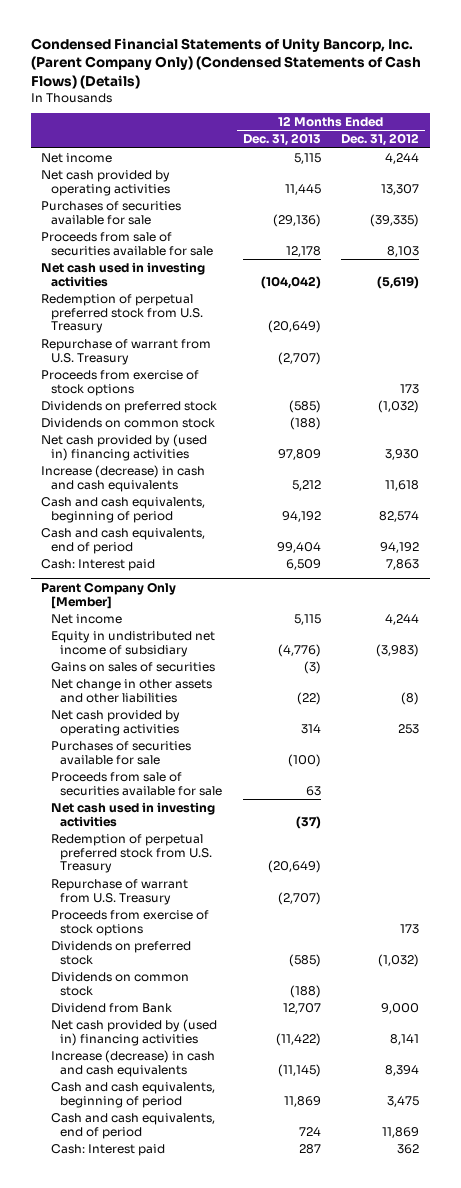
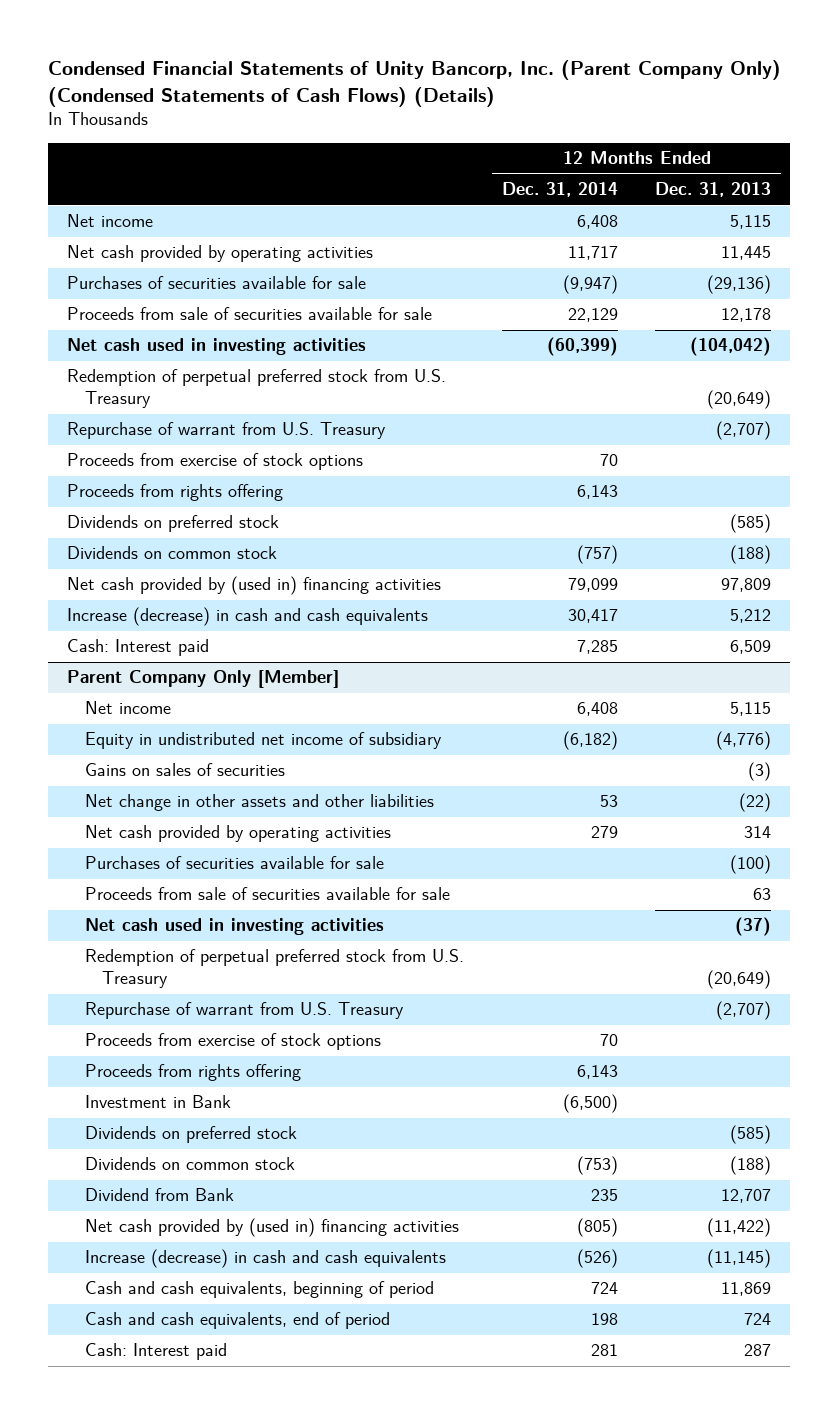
- | 12 Months Ended Dec. 31, 2013 | 12 Months Ended Dec. 31, 2012
+ | 12 Months Ended Dec. 31, 2014 | 12 Months Ended Dec. 31, 2013
+ Proceeds from rights offering | 6,143 |
- Cash and cash equivalents, beginning of period | 94,192 | 82,574
- Cash and cash equivalents, end of period | 99,404 | 94,192
@ Parent Company Only [Member]
+ Proceeds from rights offering | 6,143 |
+ Investment in Bank | (6,500) |

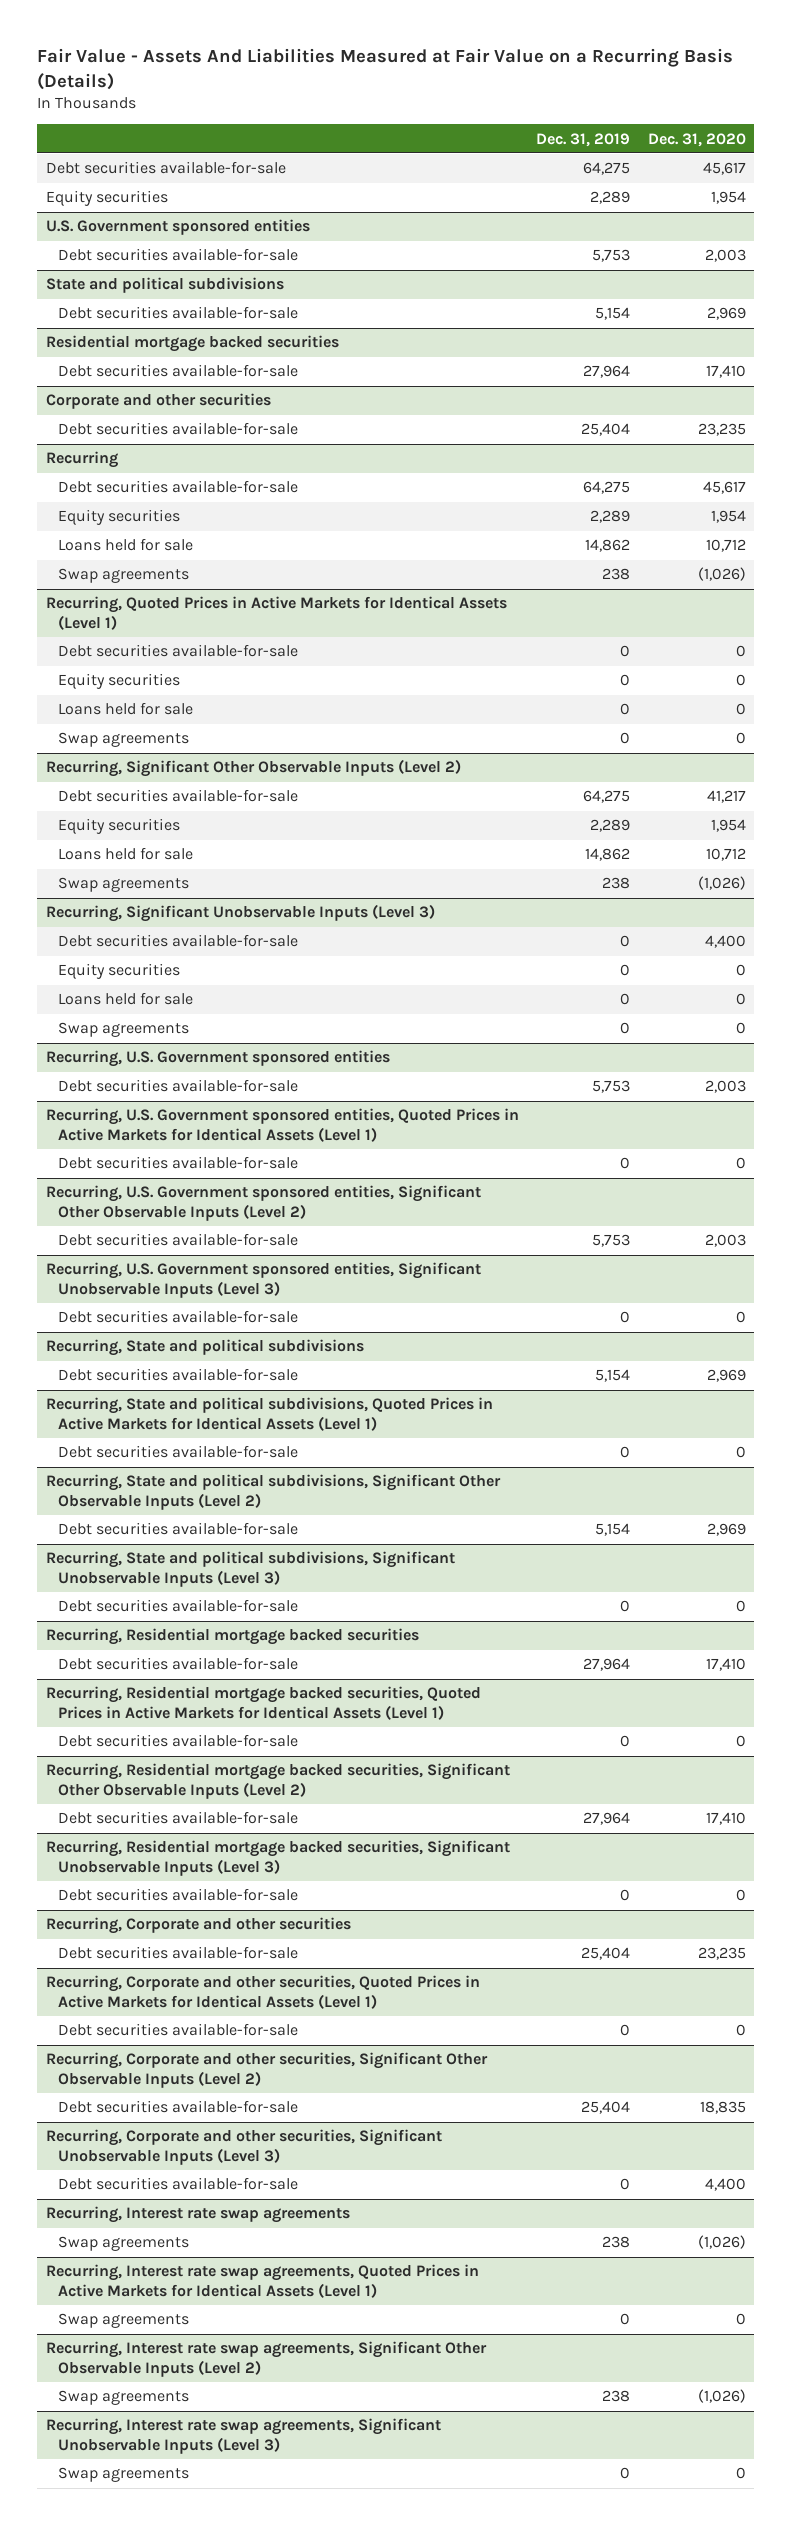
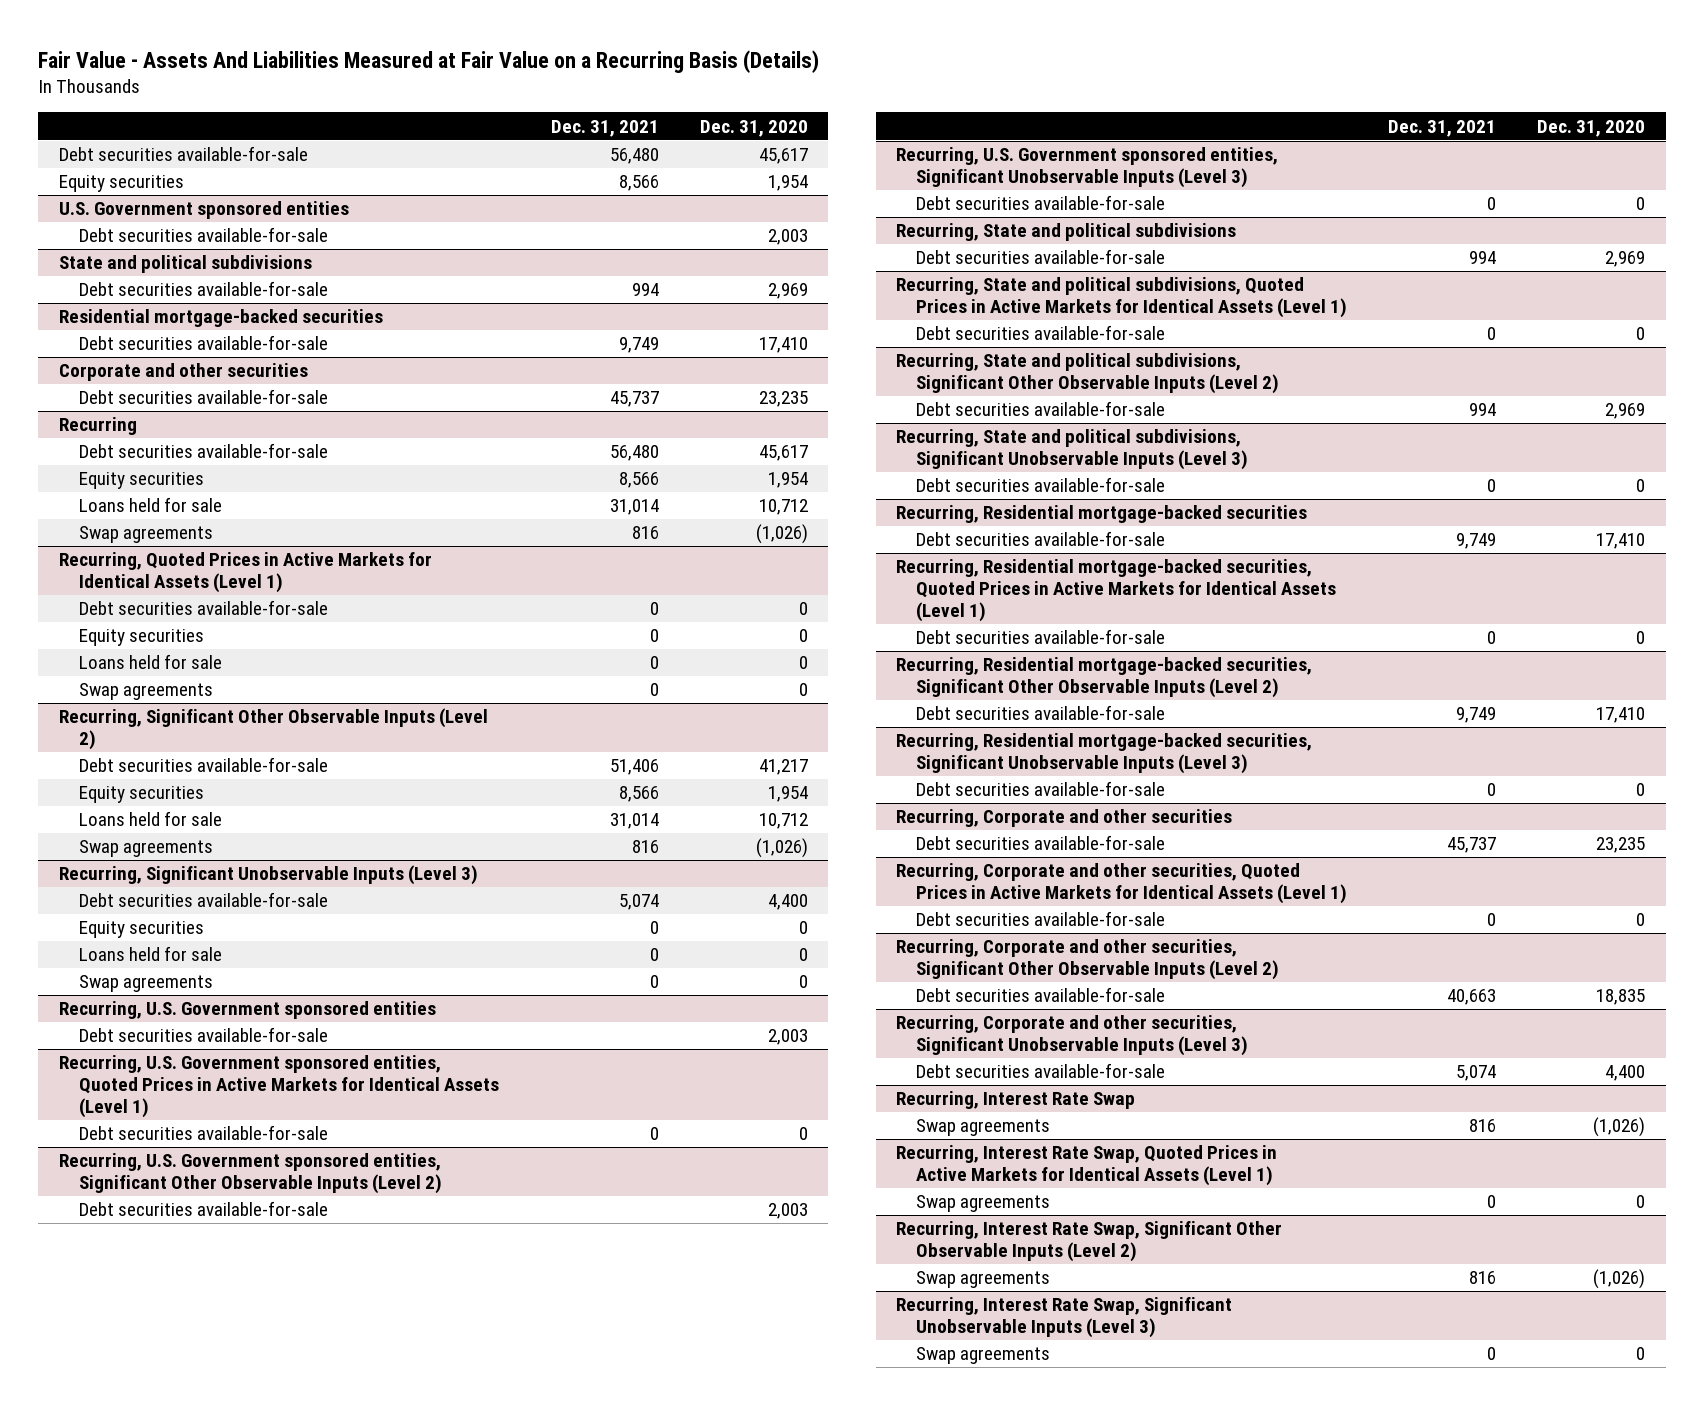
- | Dec. 31, 2019 | Dec. 31, 2020
+ | Dec. 31, 2021 | Dec. 31, 2020
- Residential mortgage backed securities
+ Residential mortgage-backed securities
- Recurring, Residential mortgage backed securities
+ Recurring, Residential mortgage-backed securities
- Recurring, Residential mortgage backed securities, Quoted Prices in Active Markets for Identical Assets (Level 1)
+ Recurring, Residential mortgage-backed securities, Quoted Prices in Active Markets for Identical Assets (Level 1)
- Recurring, Residential mortgage backed securities, Significant Other Observable Inputs (Level 2)
+ Recurring, Residential mortgage-backed securities, Significant Other Observable Inputs (Level 2)
- Recurring, Residential mortgage backed securities, Significant Unobservable Inputs (Level 3)
+ Recurring, Residential mortgage-backed securities, Significant Unobservable Inputs (Level 3)
- Recurring, Interest rate swap agreements
+ Recurring, Interest Rate Swap
- Recurring, Interest rate swap agreements, Quoted Prices in Active Markets for Identical Assets (Level 1)
+ Recurring, Interest Rate Swap, Quoted Prices in Active Markets for Identical Assets (Level 1)
- Recurring, Interest rate swap agreements, Significant Other Observable Inputs (Level 2)
+ Recurring, Interest Rate Swap, Significant Other Observable Inputs (Level 2)
- Recurring, Interest rate swap agreements, Significant Unobservable Inputs (Level 3)
+ Recurring, Interest Rate Swap, Significant Unobservable Inputs (Level 3)

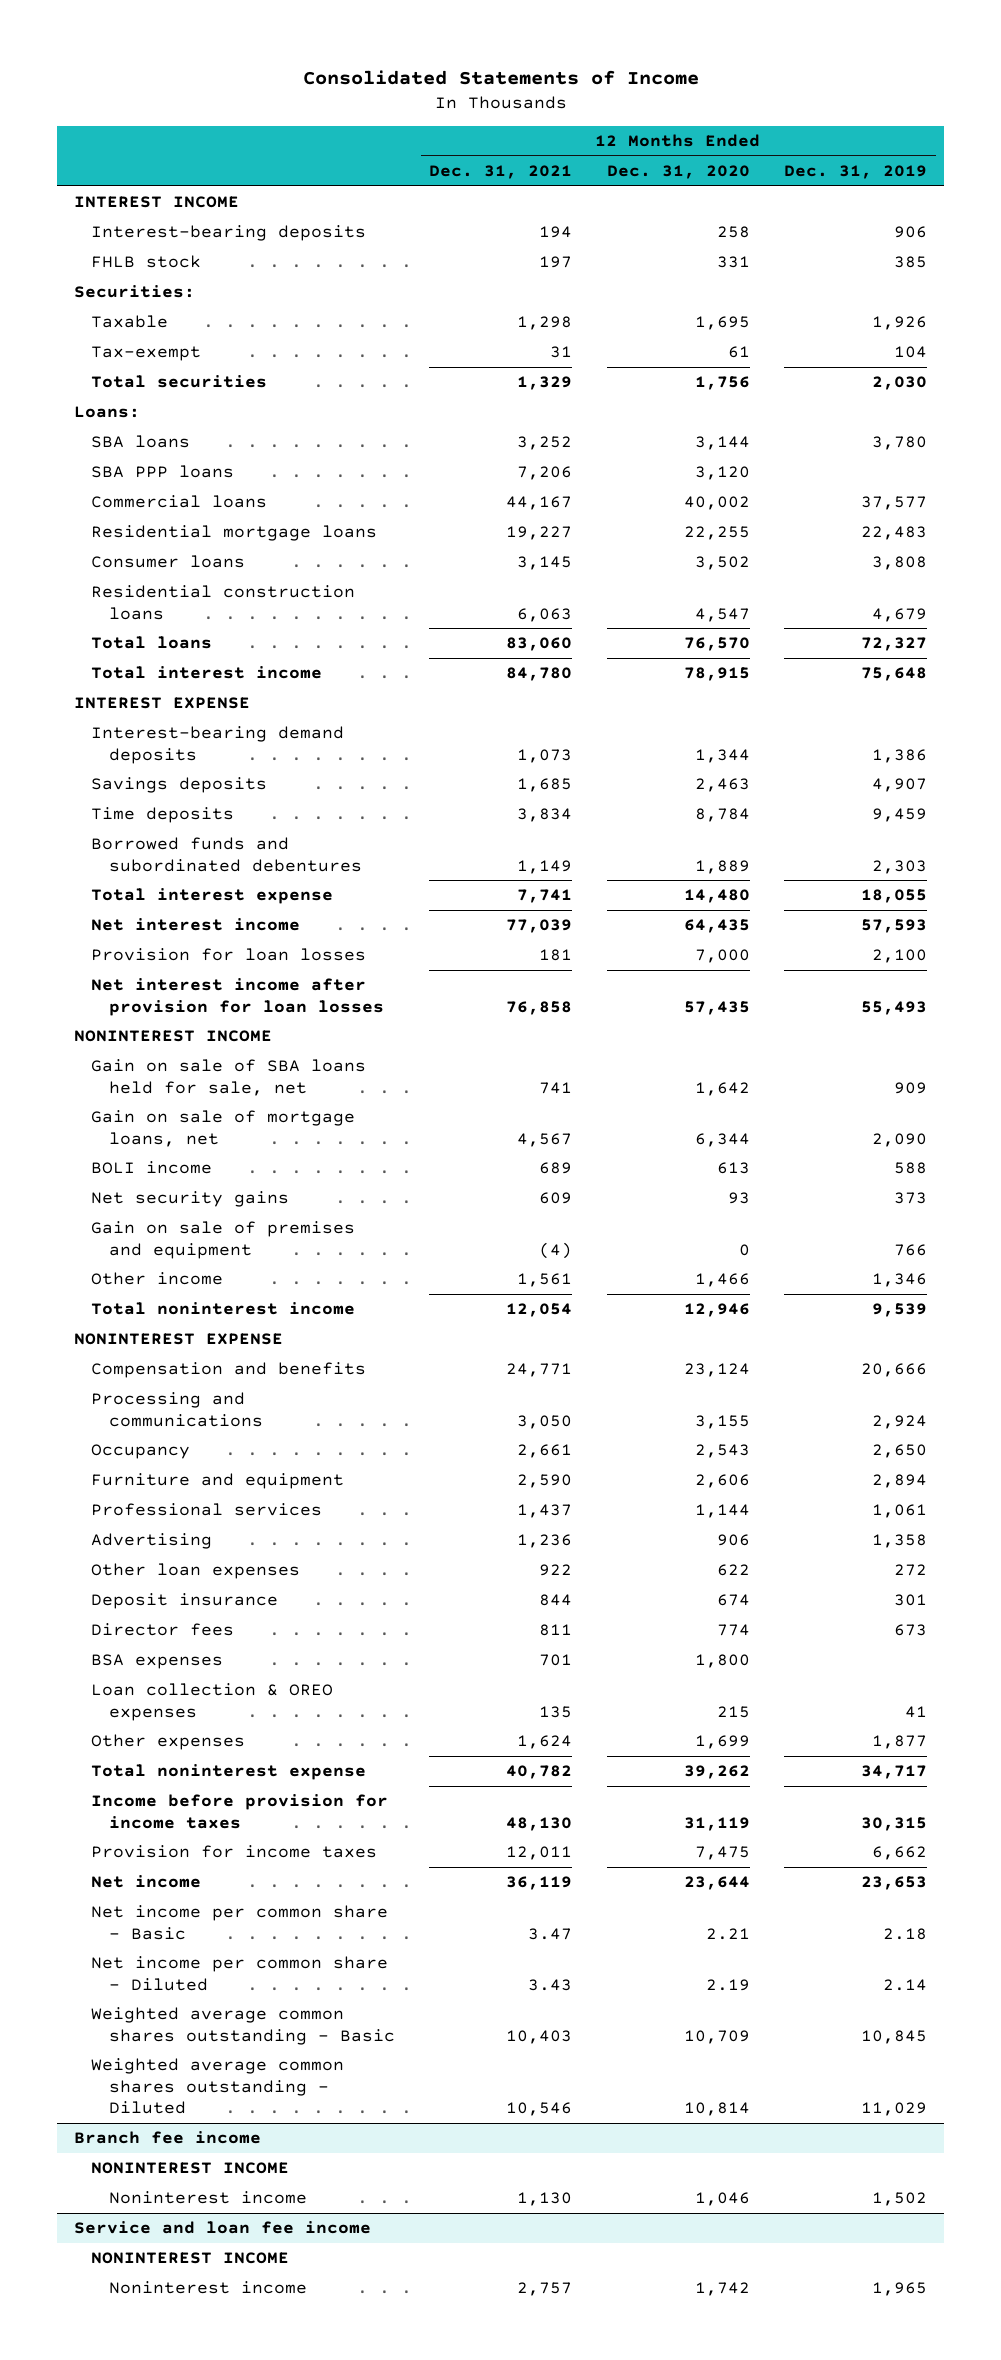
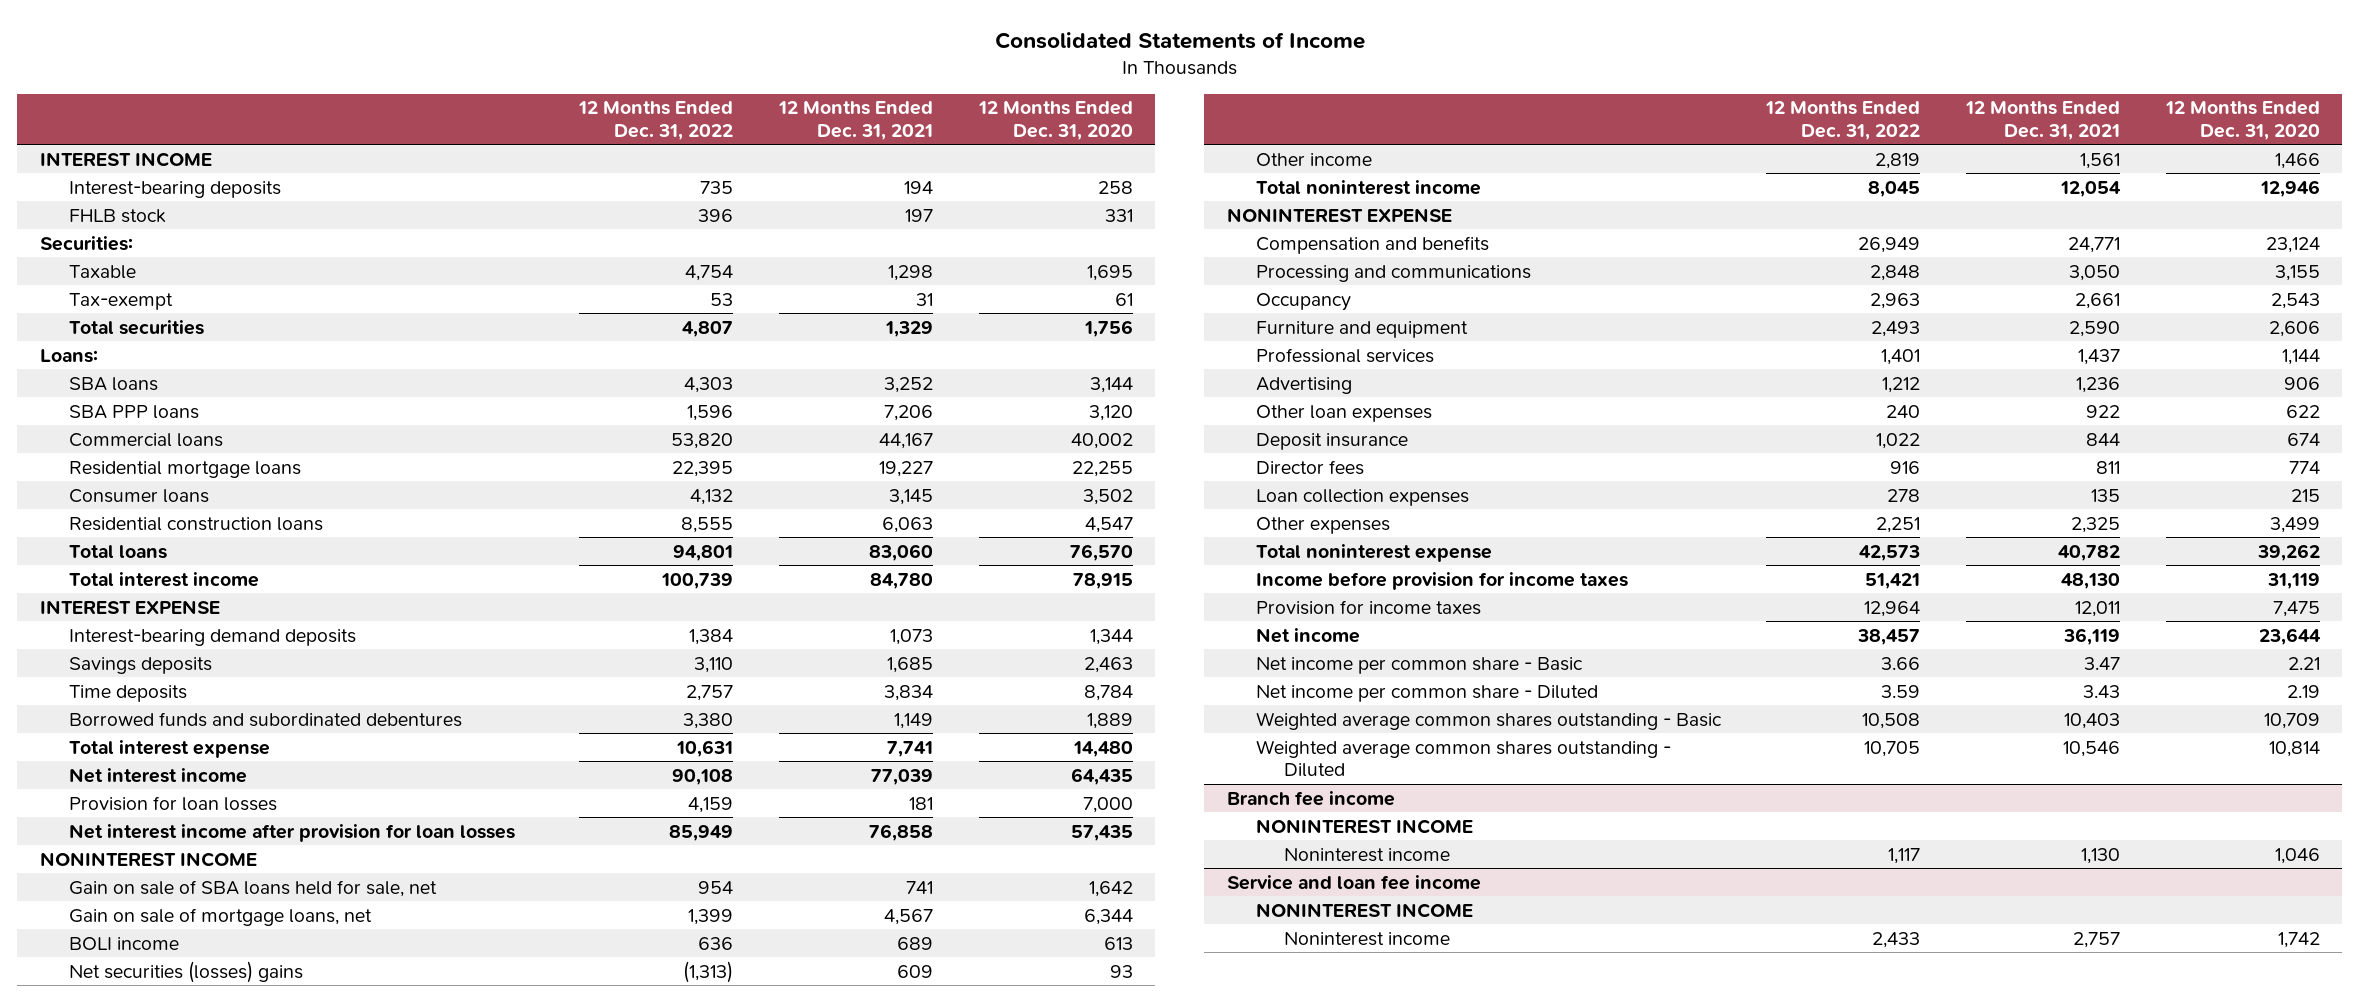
- | 12 Months Ended Dec. 31, 2021 | 12 Months Ended Dec. 31, 2020 | 12 Months Ended Dec. 31, 2019
+ | 12 Months Ended Dec. 31, 2022 | 12 Months Ended Dec. 31, 2021 | 12 Months Ended Dec. 31, 2020
- Net security gains | 609 | 93 | 373
- Gain on sale of premises and equipment | (4) | 0 | 766
+ Net securities (losses) gains | (1,313) | 609 | 93
- BSA expenses | 701 | 1,800 |
- Loan collection & OREO expenses | 135 | 215 | 41
- Other expenses | 1,624 | 1,699 | 1,877
+ Loan collection expenses | 278 | 135 | 215
+ Other expenses | 2,251 | 2,325 | 3,499

